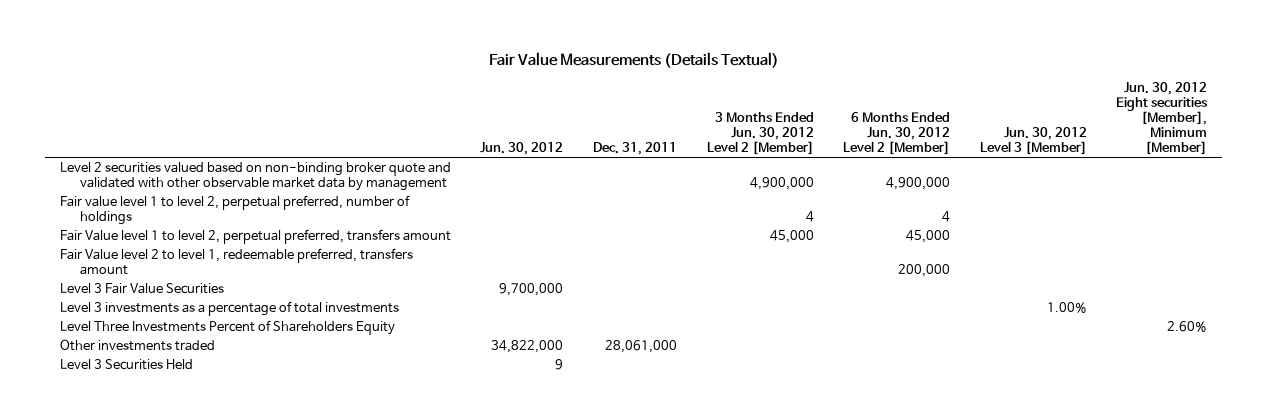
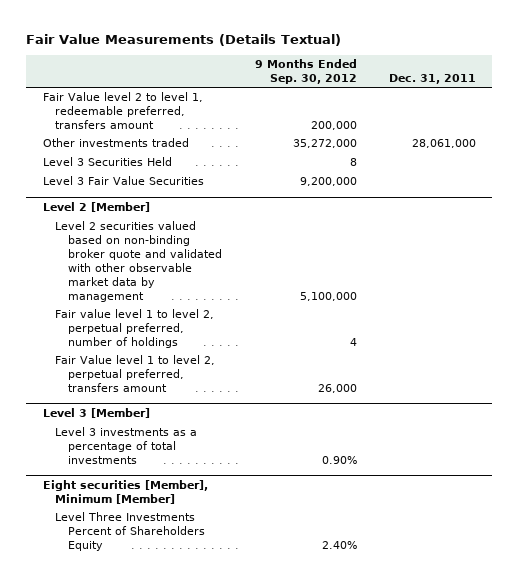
- | Jun. 30, 2012 | Dec. 31, 2011 | 3 Months Ended Jun. 30, 2012 Level 2 [Member] | 6 Months Ended Jun. 30, 2012 Level 2 [Member] | Jun. 30, 2012 Level 3 [Member] | Jun. 30, 2012 Eight securities [Member], Minimum [Member]
+ | 9 Months Ended Sep. 30, 2012 | Dec. 31, 2011
- Level 2 securities valued based on non-binding broker quote and validated with other observable market data by management | | | 4,900,000 | 4,900,000 | |
- Fair value level 1 to level 2, perpetual preferred, number of holdings | | | 4 | 4 | |
- Fair Value level 1 to level 2, perpetual preferred, transfers amount | | | 45,000 | 45,000 | |
- Level 3 investments as a percentage of total investments | | | | | 1.00% |
- Level Three Investments Percent of Shareholders Equity | | | | | | 2.60%
moved down: Level 3 Fair Value Securities | 9,200,000 |
+ Level 2 [Member]
+ Level 2 securities valued based on non-binding broker quote and validated with other observable market data by management | 5,100,000 |
+ Fair value level 1 to level 2, perpetual preferred, number of holdings | 4 |
+ Fair Value level 1 to level 2, perpetual preferred, transfers amount | 26,000 |
+ Level 3 [Member]
+ Level 3 investments as a percentage of total investments | 0.90% |
+ Eight securities [Member], Minimum [Member]
+ Level Three Investments Percent of Shareholders Equity | 2.40% |

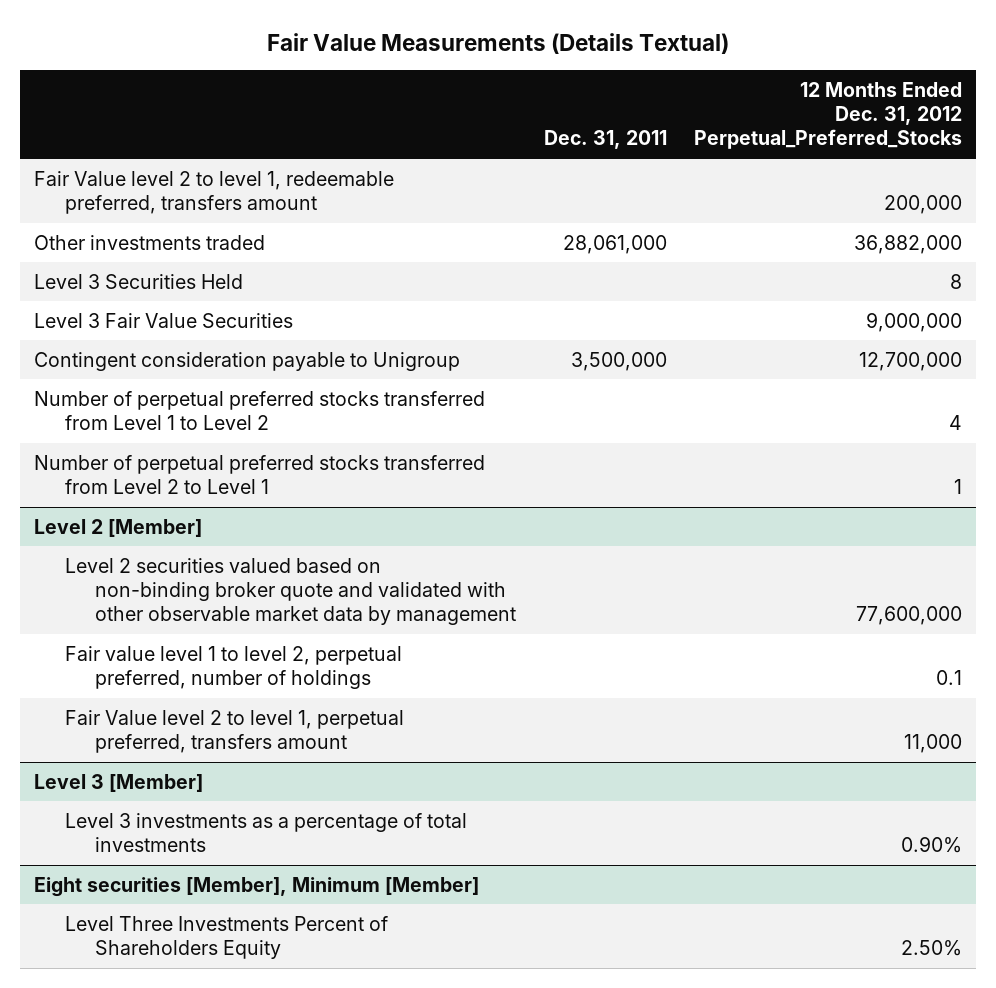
- | 9 Months Ended Sep. 30, 2012 | Dec. 31, 2011
+ | Dec. 31, 2011 | 12 Months Ended Dec. 31, 2012 Perpetual_Preferred_Stocks
+ Contingent consideration payable to Unigroup | 3,500,000 | 12,700,000
+ Number of perpetual preferred stocks transferred from Level 1 to Level 2 | | 4
+ Number of perpetual preferred stocks transferred from Level 2 to Level 1 | | 1
@ Level 2 [Member]
- Fair Value level 1 to level 2, perpetual preferred, transfers amount | 26,000 |
+ Fair Value level 2 to level 1, perpetual preferred, transfers amount | | 11,000

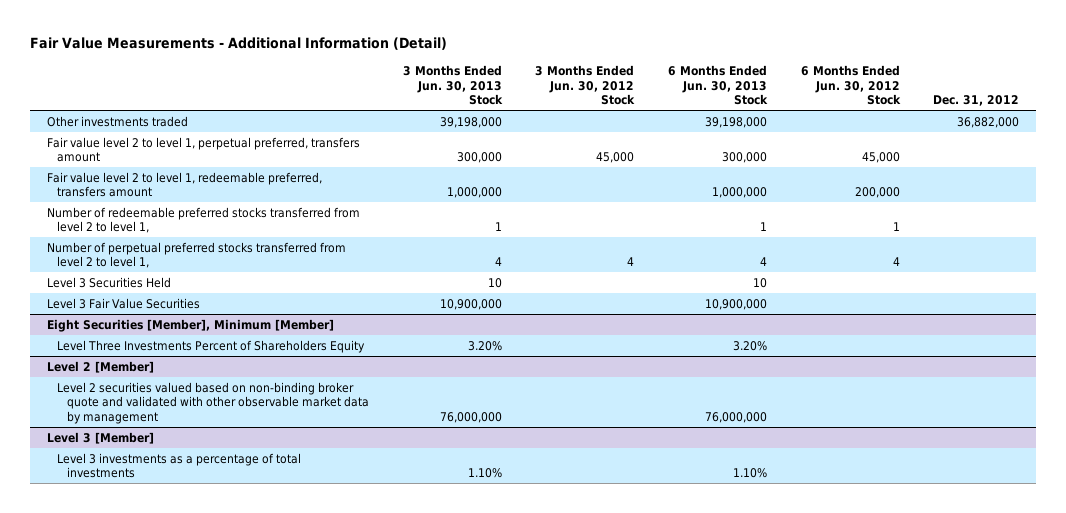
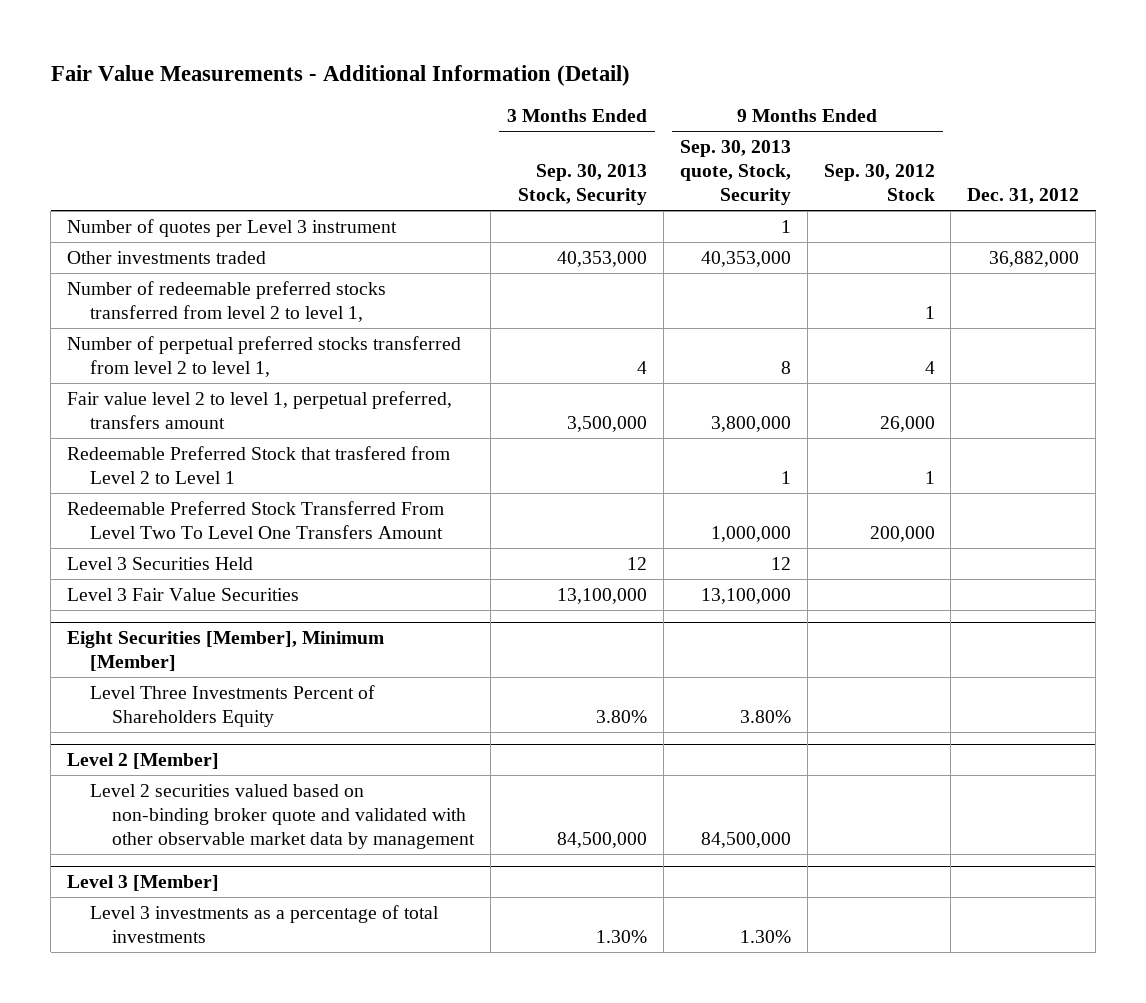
- | 3 Months Ended Jun. 30, 2013 Stock | 3 Months Ended Jun. 30, 2012 Stock | 6 Months Ended Jun. 30, 2013 Stock | 6 Months Ended Jun. 30, 2012 Stock | Dec. 31, 2012
+ | 3 Months Ended Sep. 30, 2013 Stock, Security | 9 Months Ended Sep. 30, 2013 quote, Stock, Security | 9 Months Ended Sep. 30, 2012 Stock | Dec. 31, 2012
+ Number of quotes per Level 3 instrument | | 1 | |
- Fair value level 2 to level 1, redeemable preferred, transfers amount | 1,000,000 | | 1,000,000 | 200,000 |
moved down: Fair value level 2 to level 1, perpetual preferred, transfers amount | 3,500,000 | 3,800,000 | 26,000 |
+ Redeemable Preferred Stock that trasfered from Level 2 to Level 1 | | 1 | 1 |
+ Redeemable Preferred Stock Transferred From Level Two To Level One Transfers Amount | | 1,000,000 | 200,000 |

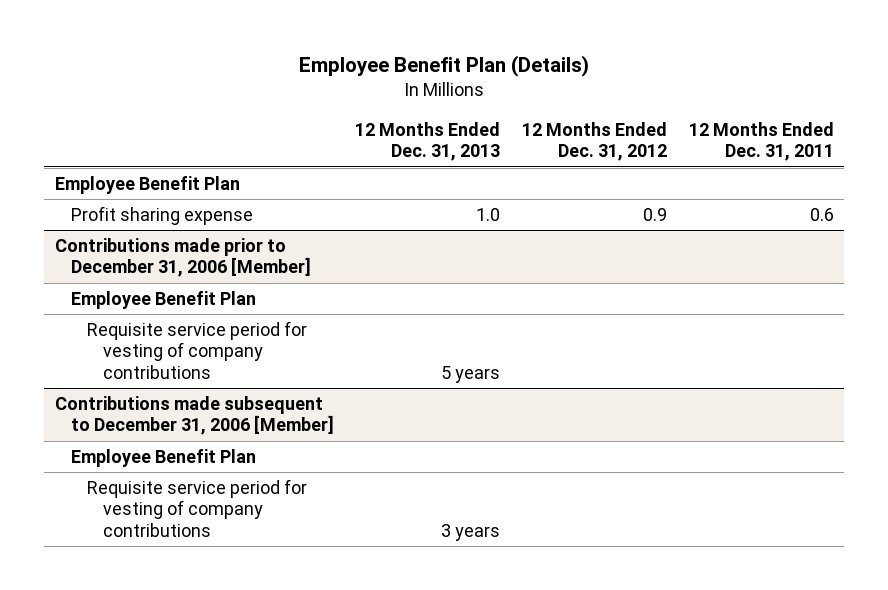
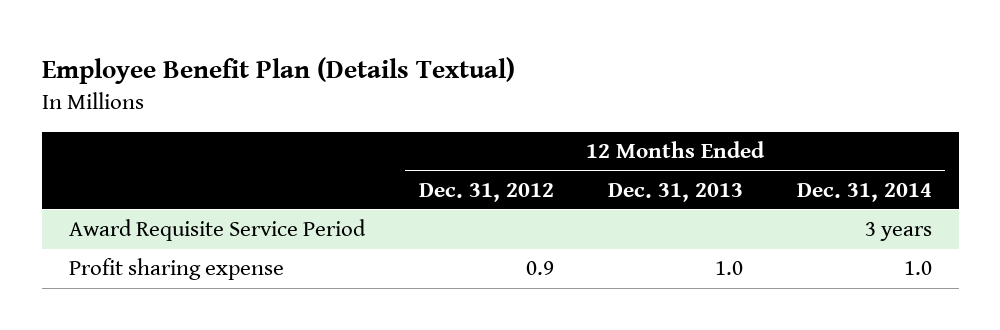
- Employee Benefit Plan (Details)
+ Employee Benefit Plan (Details Textual)
- | 12 Months Ended Dec. 31, 2013 | 12 Months Ended Dec. 31, 2012 | 12 Months Ended Dec. 31, 2011
+ | 12 Months Ended Dec. 31, 2012 | 12 Months Ended Dec. 31, 2013 | 12 Months Ended Dec. 31, 2014
- Employee Benefit Plan
+ Award Requisite Service Period | | | 3 years
- Contributions made prior to December 31, 2006 [Member]
- Employee Benefit Plan
- Requisite service period for vesting of company contributions | 5 years | |
- Contributions made subsequent to December 31, 2006 [Member]
- Employee Benefit Plan
- Requisite service period for vesting of company contributions | 3 years | |

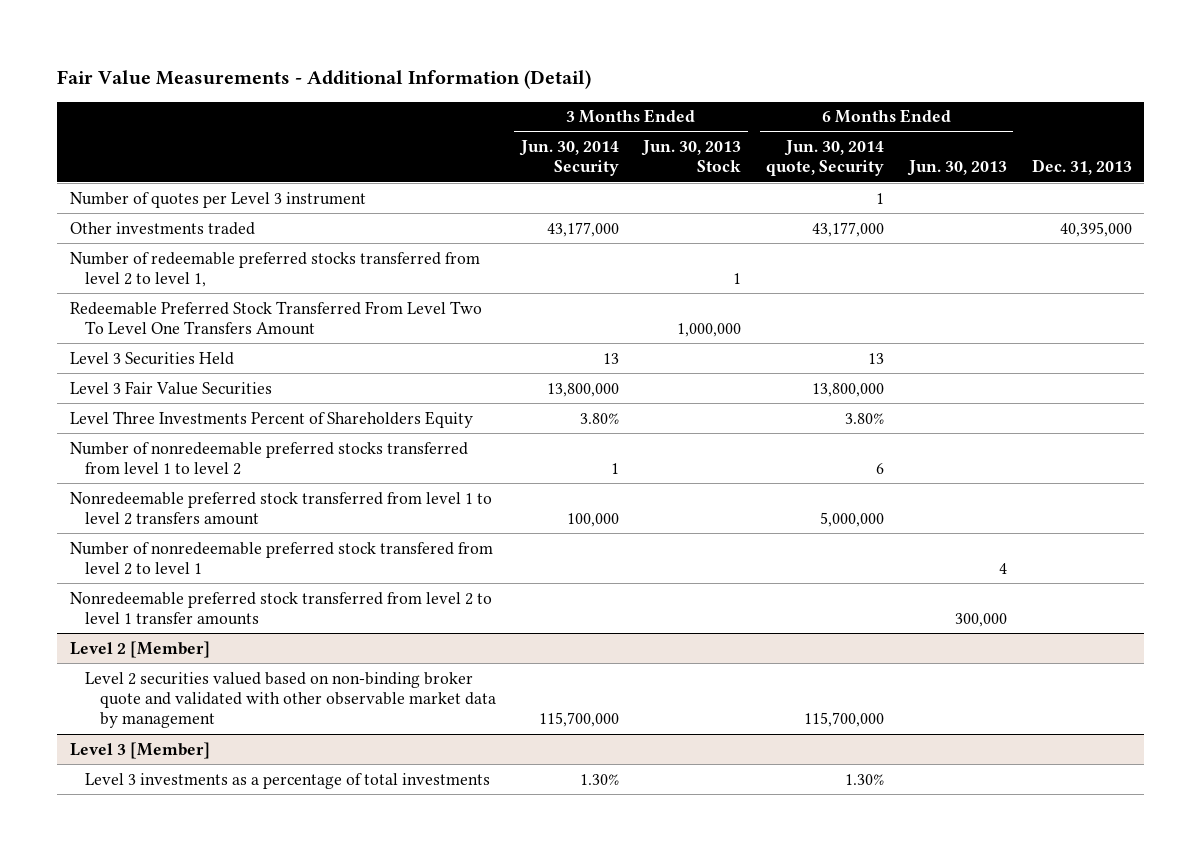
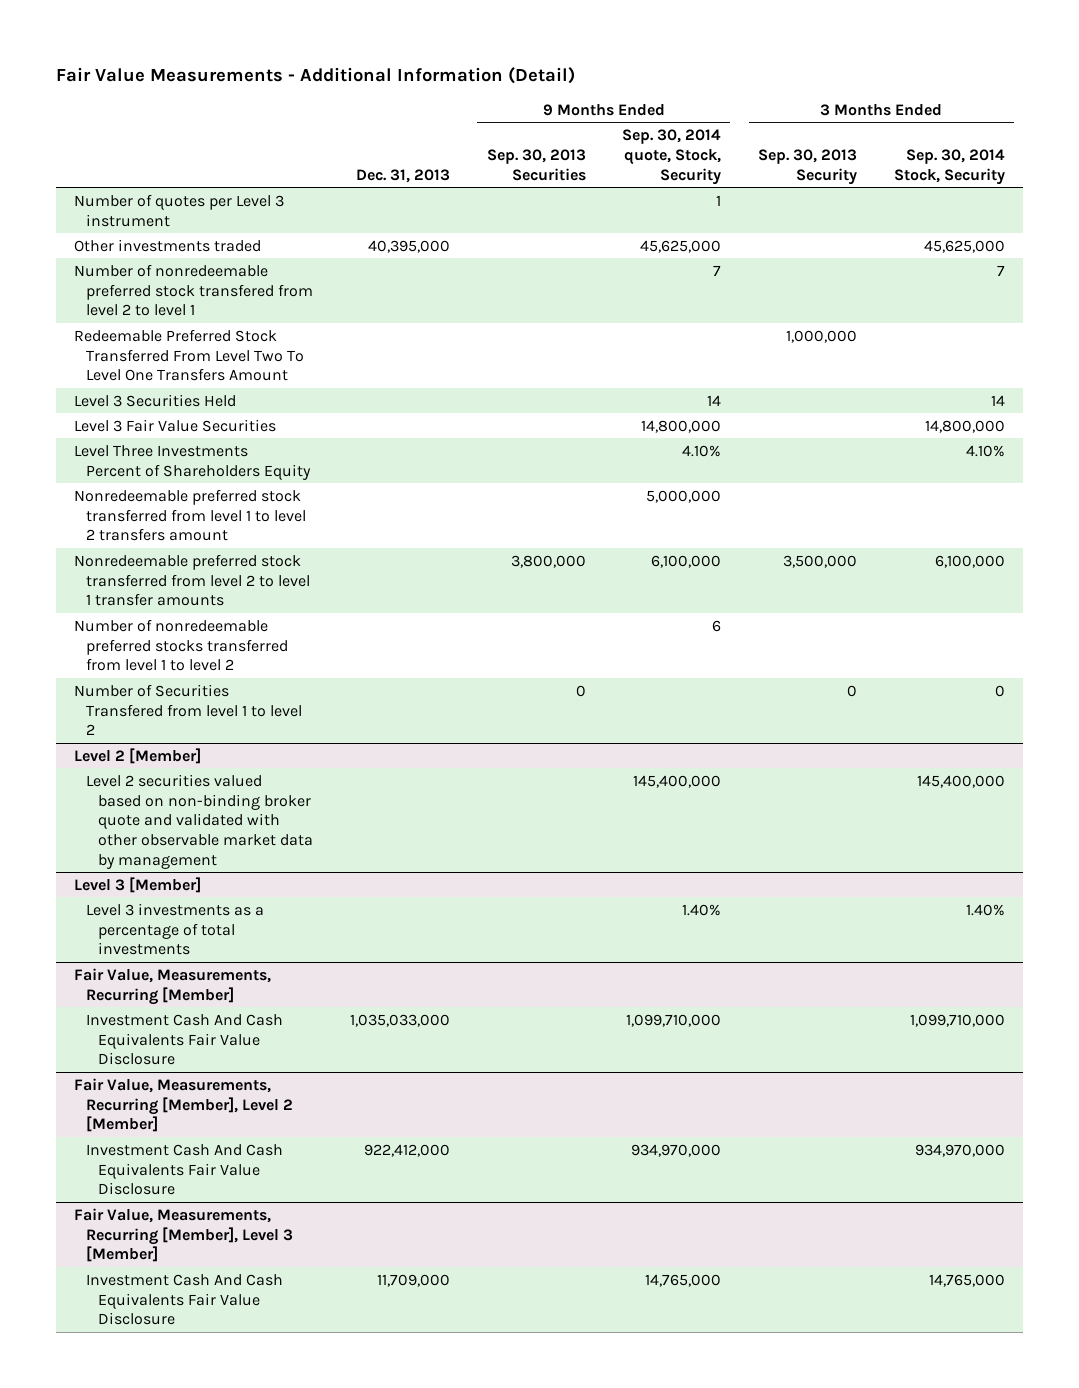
- | 3 Months Ended Jun. 30, 2014 Security | 3 Months Ended Jun. 30, 2013 Stock | 6 Months Ended Jun. 30, 2014 quote, Security | 6 Months Ended Jun. 30, 2013 | Dec. 31, 2013
+ | Dec. 31, 2013 | 9 Months Ended Sep. 30, 2013 Securities | 9 Months Ended Sep. 30, 2014 quote, Stock, Security | 3 Months Ended Sep. 30, 2013 Security | 3 Months Ended Sep. 30, 2014 Stock, Security
- Number of redeemable preferred stocks transferred from level 2 to level 1, | | 1 | | |
moved up: Number of nonredeemable preferred stock transfered from level 2 to level 1 | | | 7 | | 7
moved down: Number of nonredeemable preferred stocks transferred from level 1 to level 2 | | | 6 | |
+ Number of Securities Transfered from level 1 to level 2 | | 0 | | 0 | 0
+ Fair Value, Measurements, Recurring [Member]
+ Investment Cash And Cash Equivalents Fair Value Disclosure | 1,035,033,000 | | 1,099,710,000 | | 1,099,710,000
+ Fair Value, Measurements, Recurring [Member], Level 2 [Member]
+ Investment Cash And Cash Equivalents Fair Value Disclosure | 922,412,000 | | 934,970,000 | | 934,970,000
+ Fair Value, Measurements, Recurring [Member], Level 3 [Member]
+ Investment Cash And Cash Equivalents Fair Value Disclosure | 11,709,000 | | 14,765,000 | | 14,765,000

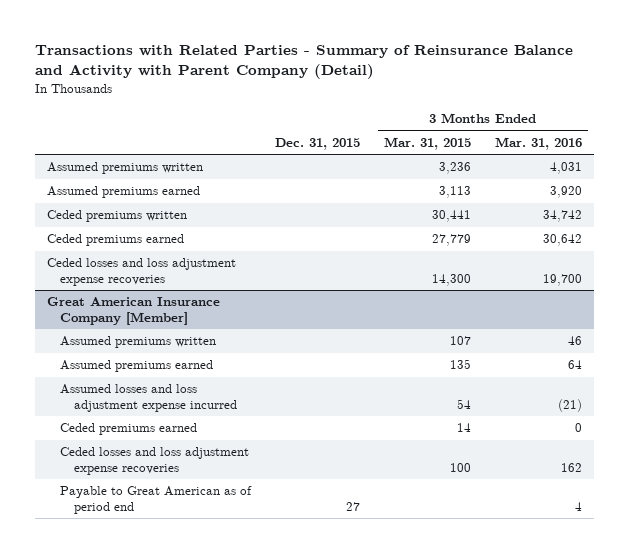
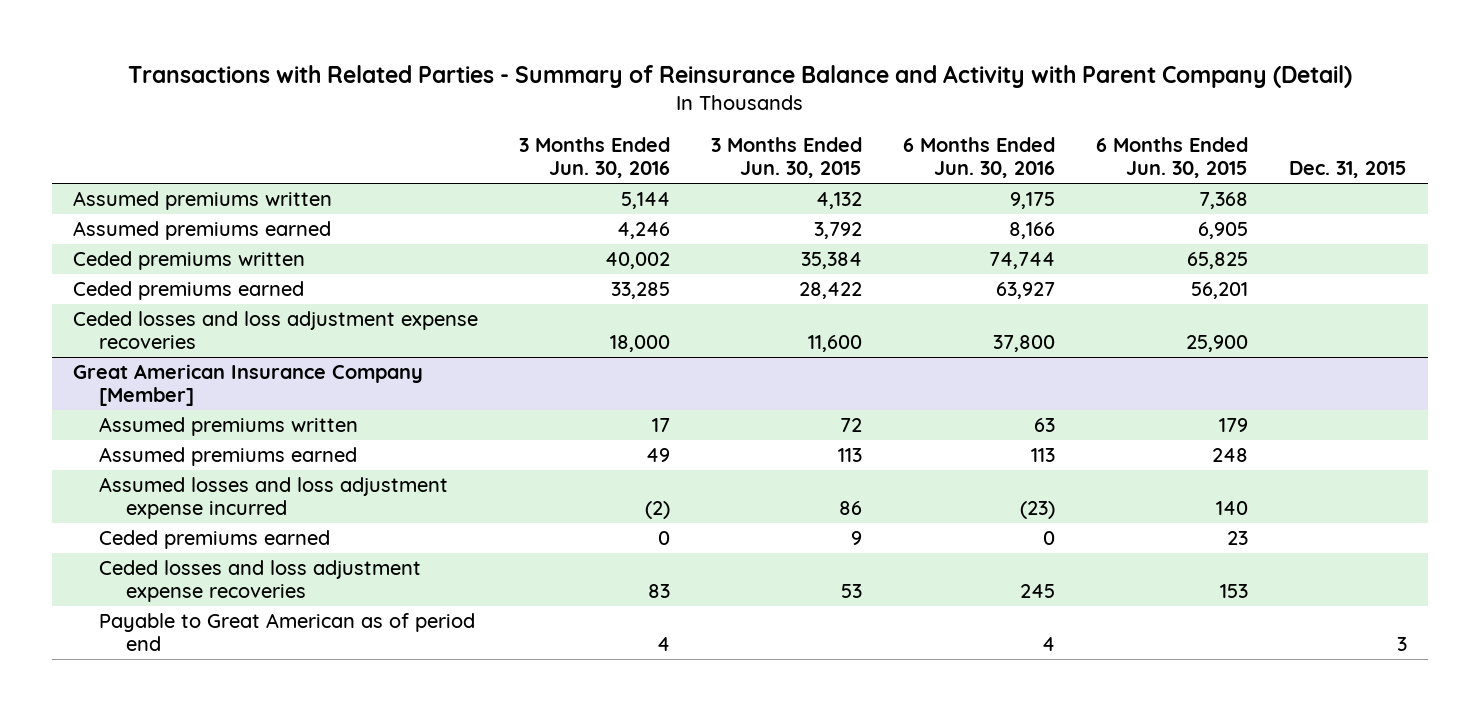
- | Dec. 31, 2015 | 3 Months Ended Mar. 31, 2015 | 3 Months Ended Mar. 31, 2016
+ | 3 Months Ended Jun. 30, 2016 | 3 Months Ended Jun. 30, 2015 | 6 Months Ended Jun. 30, 2016 | 6 Months Ended Jun. 30, 2015 | Dec. 31, 2015
@ Great American Insurance Company [Member]
- Payable to Great American as of period end | 27 | | 4
+ Payable to Great American as of period end | 4 | | 4 | | 3

